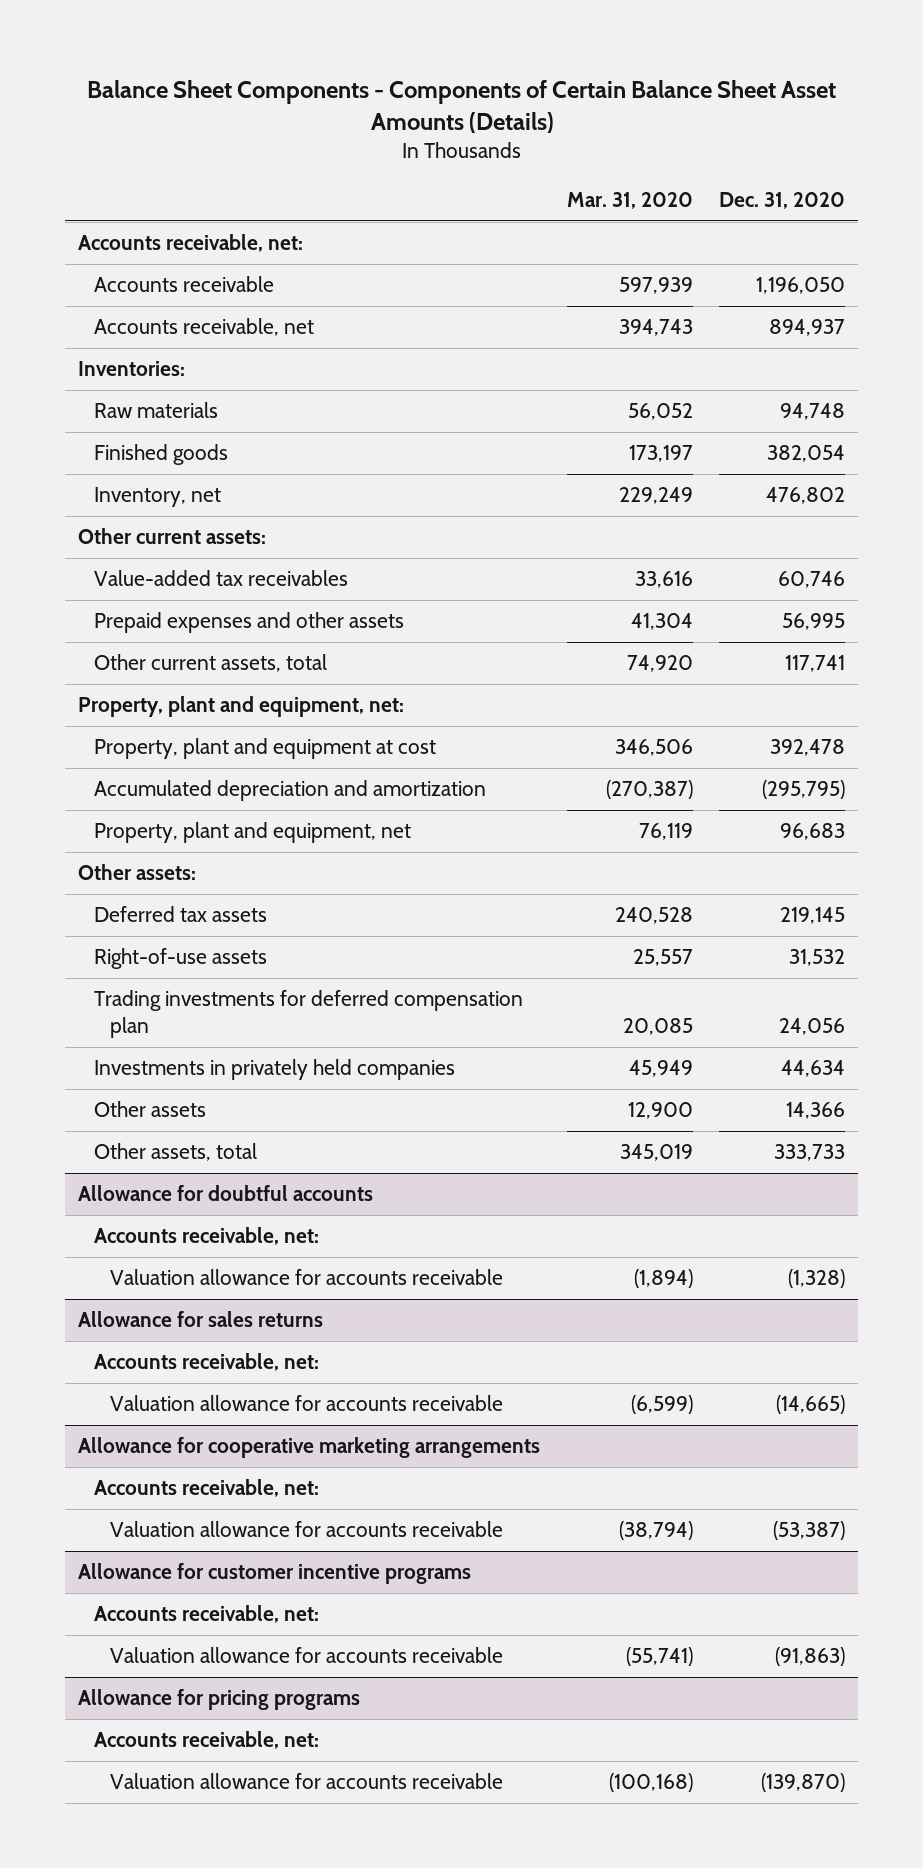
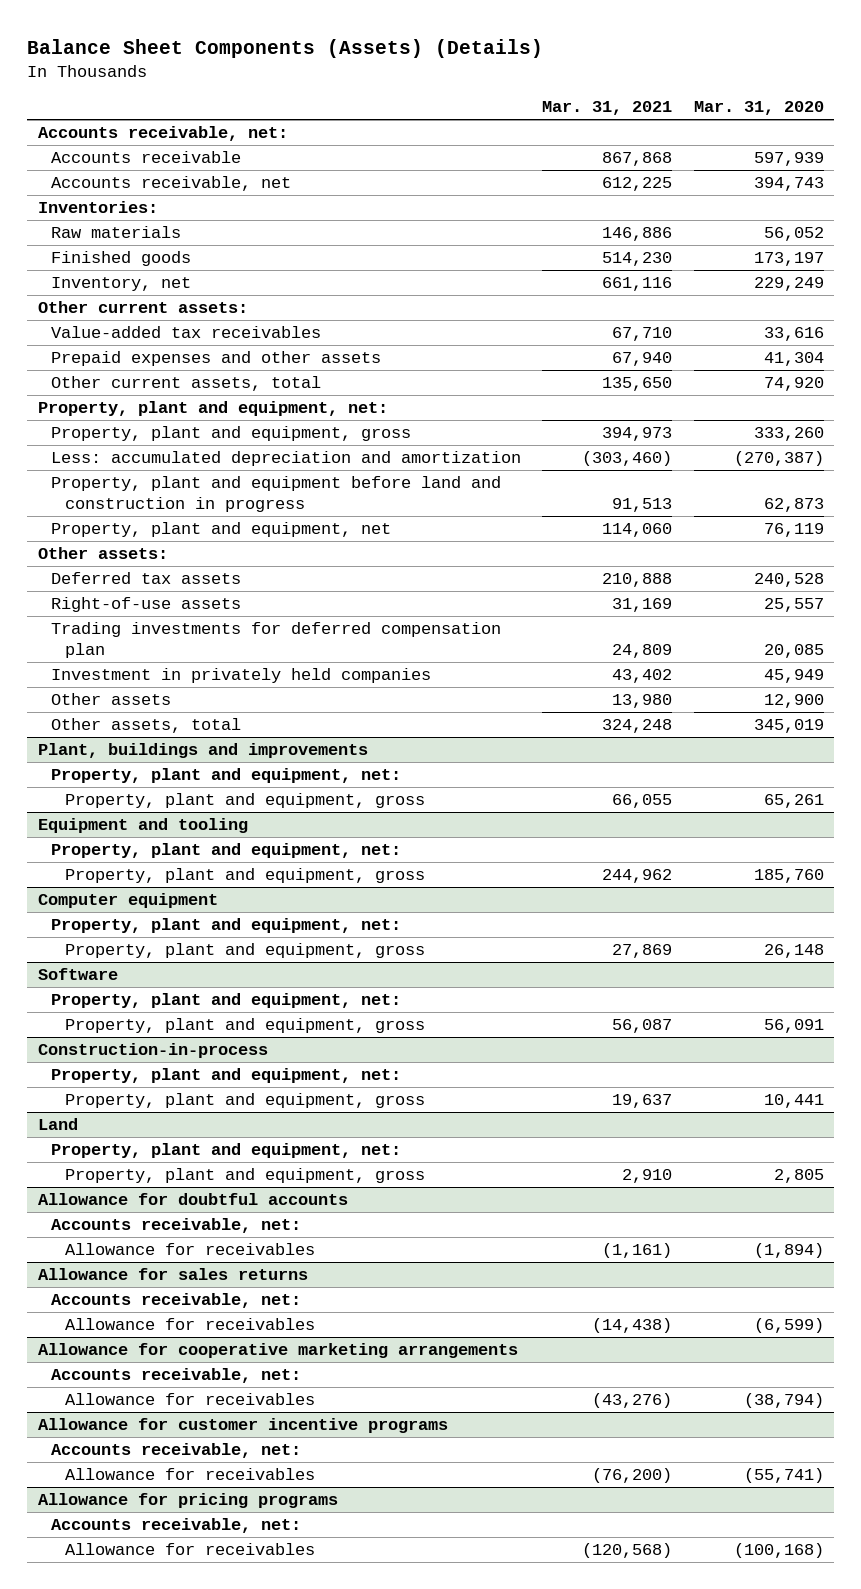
- Balance Sheet Components - Components of Certain Balance Sheet Asset Amounts (Details)
+ Balance Sheet Components (Assets) (Details)
- | Mar. 31, 2020 | Dec. 31, 2020
+ | Mar. 31, 2021 | Mar. 31, 2020
- Property, plant and equipment at cost | 346,506 | 392,478
- Accumulated depreciation and amortization | (270,387) | (295,795)
+ Property, plant and equipment, gross | 394,973 | 333,260
+ Less: accumulated depreciation and amortization | (303,460) | (270,387)
+ Property, plant and equipment before land and construction in progress | 91,513 | 62,873
- Investments in privately held companies | 45,949 | 44,634
+ Investment in privately held companies | 43,402 | 45,949
+ Plant, buildings and improvements
+ Property, plant and equipment, net:
+ Property, plant and equipment, gross | 66,055 | 65,261
+ Equipment and tooling
+ Property, plant and equipment, net:
+ Property, plant and equipment, gross | 244,962 | 185,760
+ Computer equipment
+ Property, plant and equipment, net:
+ Property, plant and equipment, gross | 27,869 | 26,148
+ Software
+ Property, plant and equipment, net:
+ Property, plant and equipment, gross | 56,087 | 56,091
+ Construction-in-process
+ Property, plant and equipment, net:
+ Property, plant and equipment, gross | 19,637 | 10,441
+ Land
+ Property, plant and equipment, net:
+ Property, plant and equipment, gross | 2,910 | 2,805
@ Allowance for doubtful accounts
- Valuation allowance for accounts receivable | (1,894) | (1,328)
+ Allowance for receivables | (1,161) | (1,894)
@ Allowance for sales returns
- Valuation allowance for accounts receivable | (6,599) | (14,665)
+ Allowance for receivables | (14,438) | (6,599)
@ Allowance for cooperative marketing arrangements
- Valuation allowance for accounts receivable | (38,794) | (53,387)
+ Allowance for receivables | (43,276) | (38,794)
@ Allowance for customer incentive programs
- Valuation allowance for accounts receivable | (55,741) | (91,863)
+ Allowance for receivables | (76,200) | (55,741)
@ Allowance for pricing programs
- Valuation allowance for accounts receivable | (100,168) | (139,870)
+ Allowance for receivables | (120,568) | (100,168)

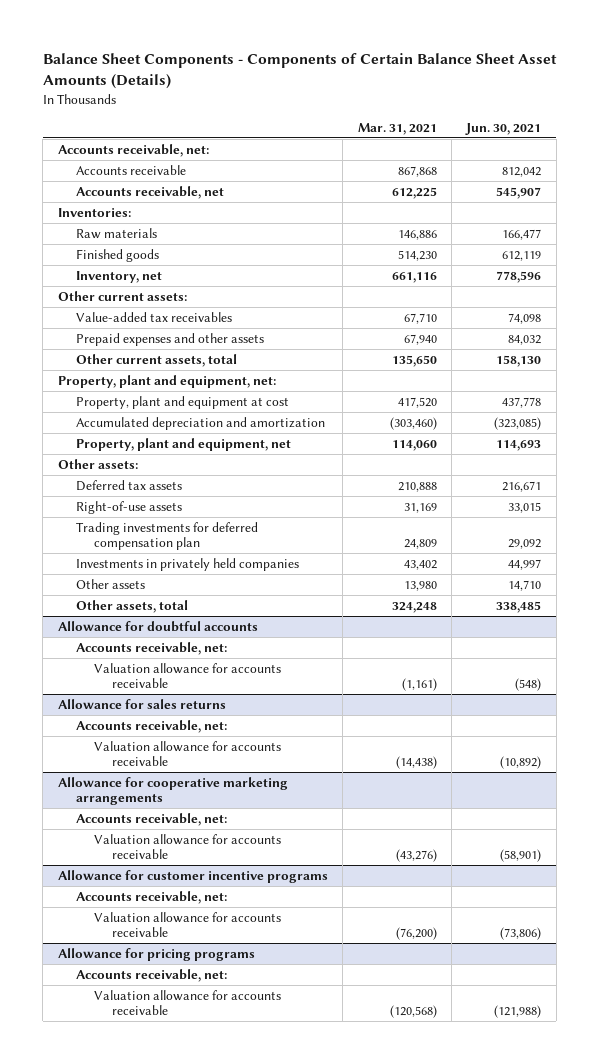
- Balance Sheet Components (Assets) (Details)
+ Balance Sheet Components - Components of Certain Balance Sheet Asset Amounts (Details)
- | Mar. 31, 2021 | Mar. 31, 2020
+ | Mar. 31, 2021 | Jun. 30, 2021
- Property, plant and equipment, gross | 394,973 | 333,260
- Less: accumulated depreciation and amortization | (303,460) | (270,387)
- Property, plant and equipment before land and construction in progress | 91,513 | 62,873
+ Property, plant and equipment at cost | 417,520 | 437,778
+ Accumulated depreciation and amortization | (303,460) | (323,085)
- Investment in privately held companies | 43,402 | 45,949
+ Investments in privately held companies | 43,402 | 44,997
- Plant, buildings and improvements
- Property, plant and equipment, net:
- Property, plant and equipment, gross | 66,055 | 65,261
- Equipment and tooling
- Property, plant and equipment, net:
- Property, plant and equipment, gross | 244,962 | 185,760
- Computer equipment
- Property, plant and equipment, net:
- Property, plant and equipment, gross | 27,869 | 26,148
- Software
- Property, plant and equipment, net:
- Property, plant and equipment, gross | 56,087 | 56,091
- Construction-in-process
- Property, plant and equipment, net:
- Property, plant and equipment, gross | 19,637 | 10,441
- Land
- Property, plant and equipment, net:
- Property, plant and equipment, gross | 2,910 | 2,805
@ Allowance for doubtful accounts
- Allowance for receivables | (1,161) | (1,894)
+ Valuation allowance for accounts receivable | (1,161) | (548)
@ Allowance for sales returns
- Allowance for receivables | (14,438) | (6,599)
+ Valuation allowance for accounts receivable | (14,438) | (10,892)
@ Allowance for cooperative marketing arrangements
- Allowance for receivables | (43,276) | (38,794)
+ Valuation allowance for accounts receivable | (43,276) | (58,901)
@ Allowance for customer incentive programs
- Allowance for receivables | (76,200) | (55,741)
+ Valuation allowance for accounts receivable | (76,200) | (73,806)
@ Allowance for pricing programs
- Allowance for receivables | (120,568) | (100,168)
+ Valuation allowance for accounts receivable | (120,568) | (121,988)

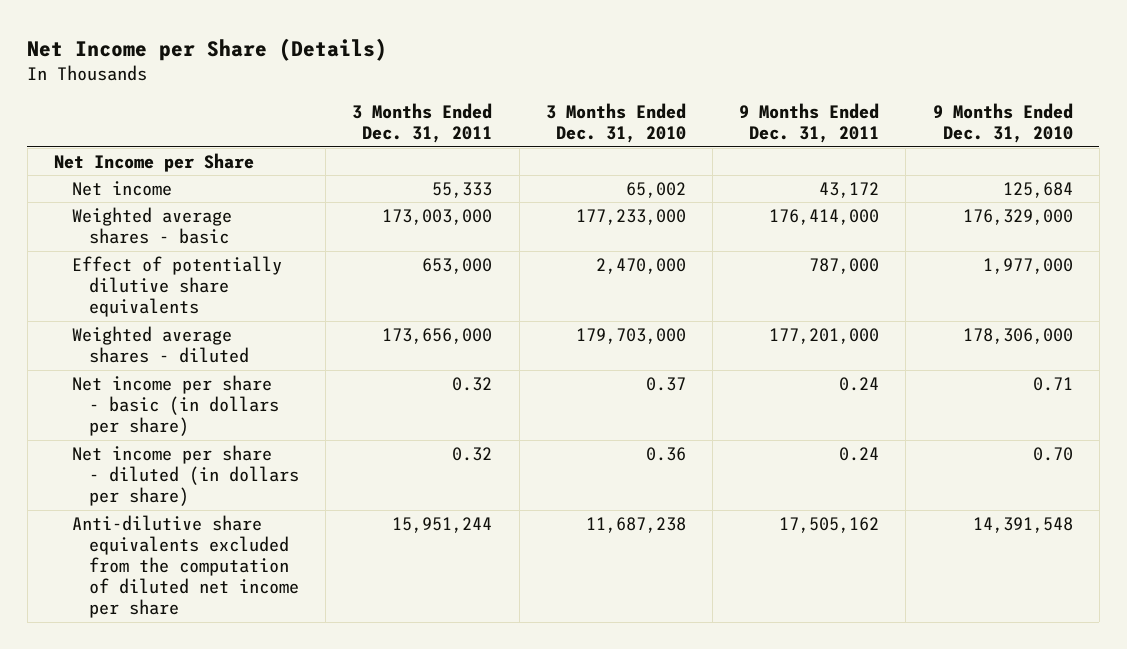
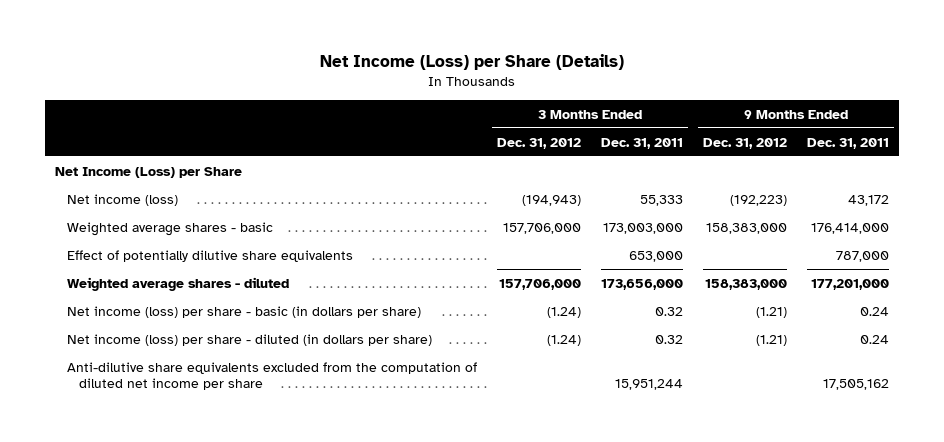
- Net Income per Share (Details)
+ Net Income (Loss) per Share (Details)
- | 3 Months Ended Dec. 31, 2011 | 3 Months Ended Dec. 31, 2010 | 9 Months Ended Dec. 31, 2011 | 9 Months Ended Dec. 31, 2010
+ | 3 Months Ended Dec. 31, 2012 | 3 Months Ended Dec. 31, 2011 | 9 Months Ended Dec. 31, 2012 | 9 Months Ended Dec. 31, 2011
- Net Income per Share
- Net income | 55,333 | 65,002 | 43,172 | 125,684
+ Net Income (Loss) per Share
+ Net income (loss) | (194,943) | 55,333 | (192,223) | 43,172
- Net income per share - basic (in dollars per share) | 0.32 | 0.37 | 0.24 | 0.71
- Net income per share - diluted (in dollars per share) | 0.32 | 0.36 | 0.24 | 0.70
+ Net income (loss) per share - basic (in dollars per share) | (1.24) | 0.32 | (1.21) | 0.24
+ Net income (loss) per share - diluted (in dollars per share) | (1.24) | 0.32 | (1.21) | 0.24

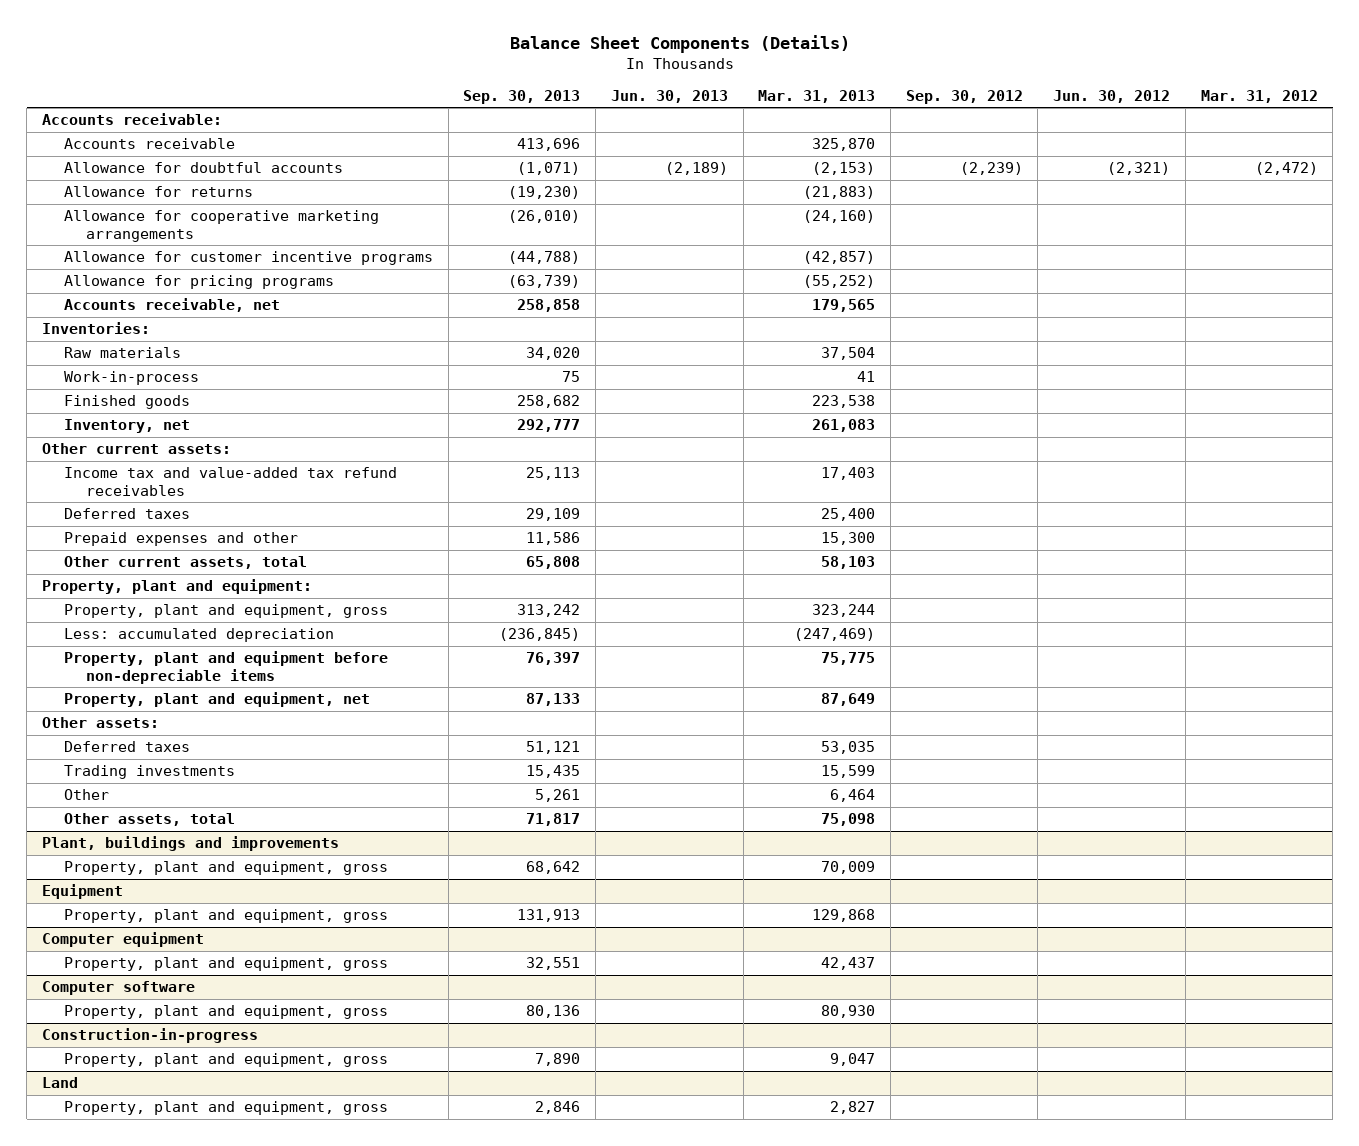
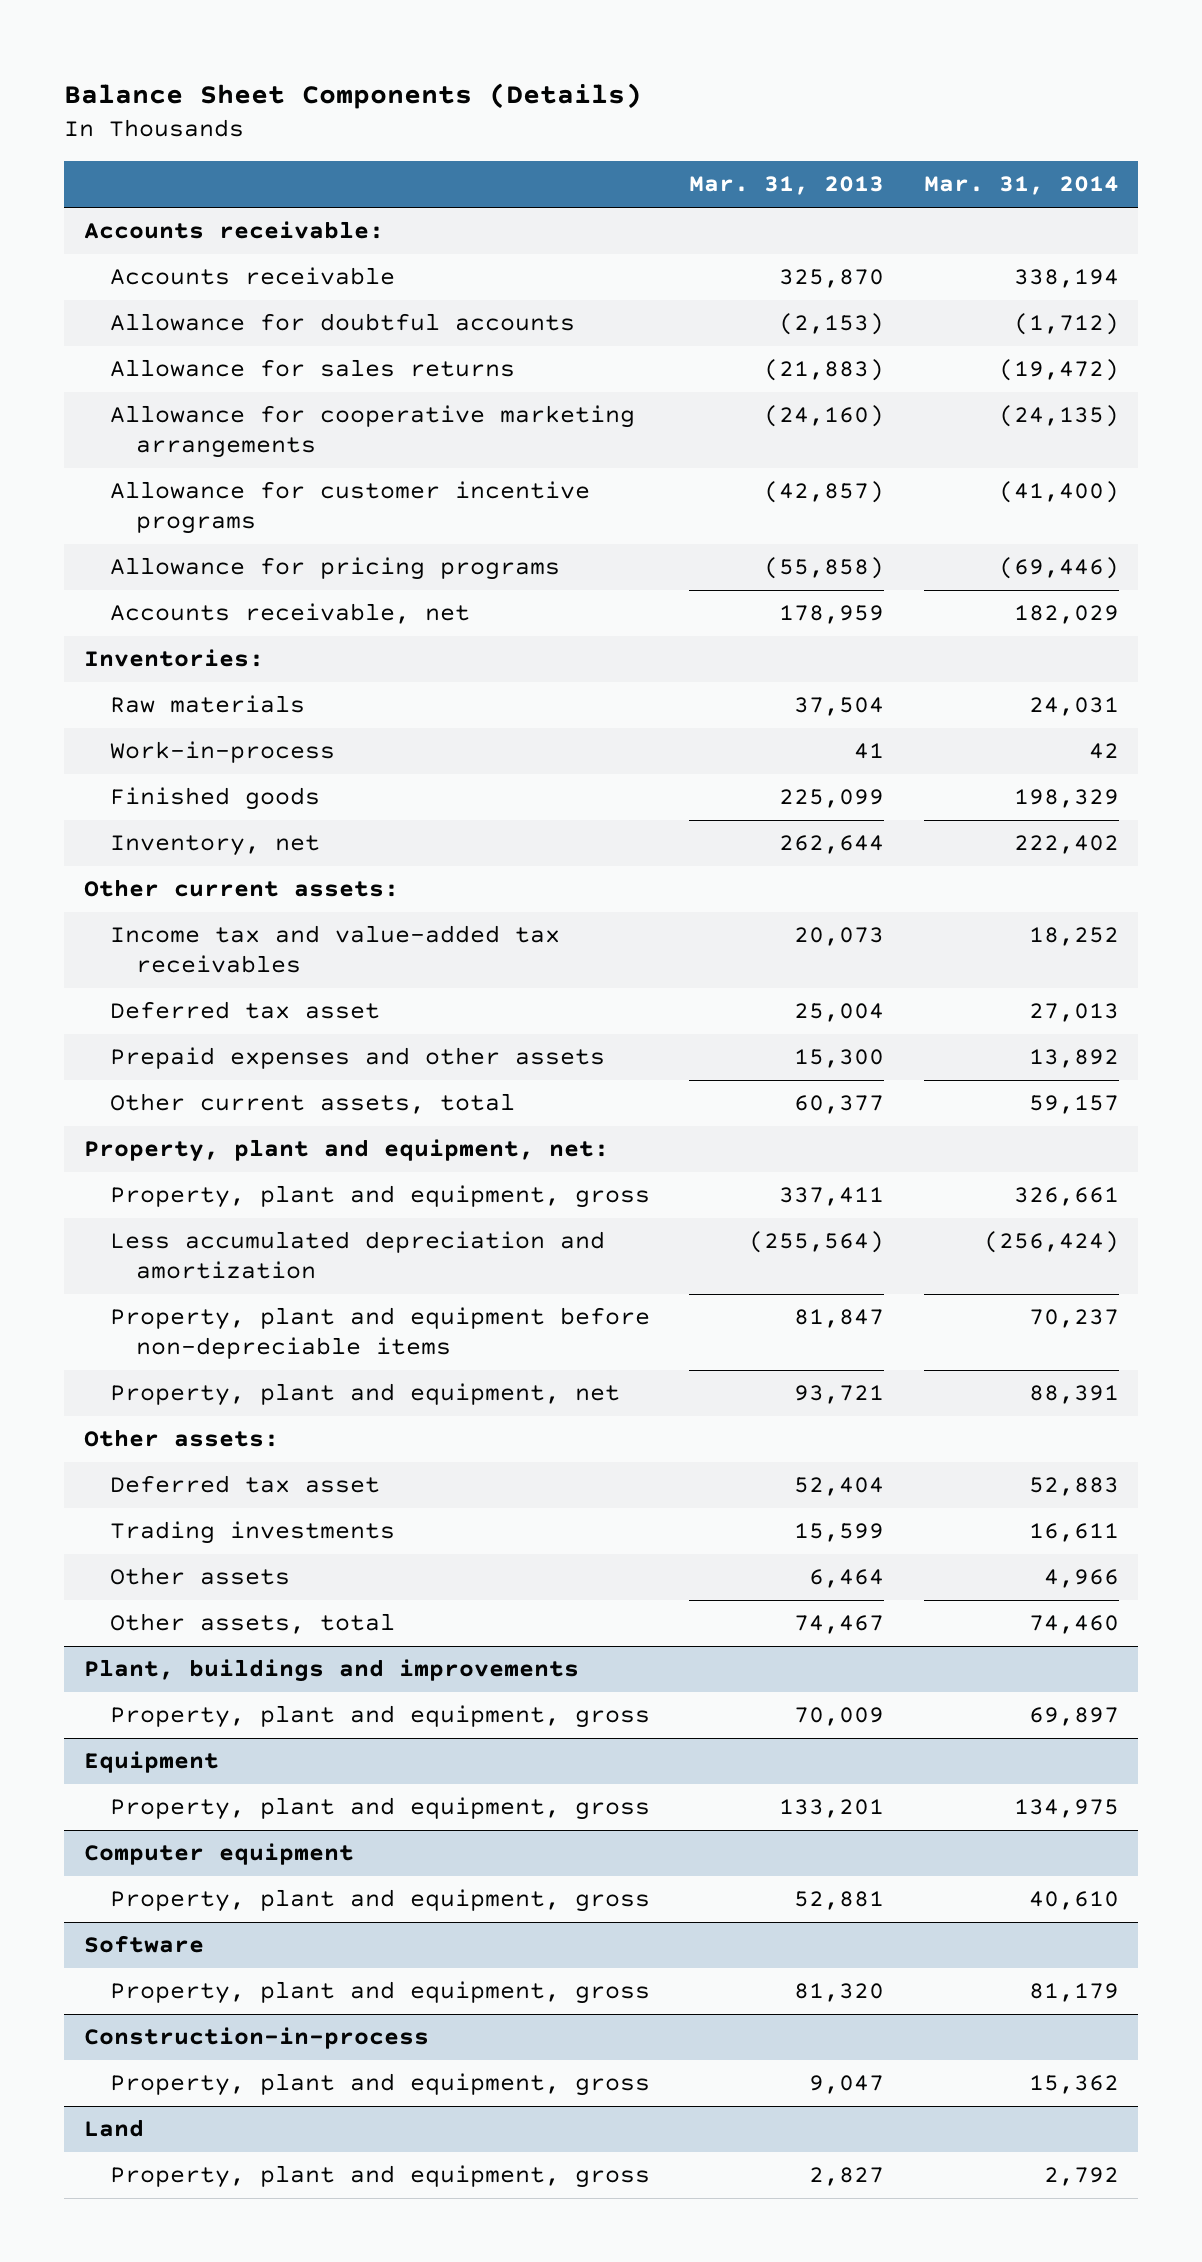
- | Sep. 30, 2013 | Jun. 30, 2013 | Mar. 31, 2013 | Sep. 30, 2012 | Jun. 30, 2012 | Mar. 31, 2012
+ | Mar. 31, 2013 | Mar. 31, 2014
- Allowance for returns | (19,230) | | (21,883) | | |
+ Allowance for sales returns | (21,883) | (19,472)
- Allowance for pricing programs | (63,739) | | (55,252) | | |
- Accounts receivable, net | 258,858 | | 179,565 | | |
+ Allowance for pricing programs | (55,858) | (69,446)
+ Accounts receivable, net | 178,959 | 182,029
- Finished goods | 258,682 | | 223,538 | | |
- Inventory, net | 292,777 | | 261,083 | | |
+ Finished goods | 225,099 | 198,329
+ Inventory, net | 262,644 | 222,402
- Income tax and value-added tax refund receivables | 25,113 | | 17,403 | | |
- Deferred taxes | 29,109 | | 25,400 | | |
- Prepaid expenses and other | 11,586 | | 15,300 | | |
- Other current assets, total | 65,808 | | 58,103 | | |
- Property, plant and equipment:
- Property, plant and equipment, gross | 313,242 | | 323,244 | | |
- Less: accumulated depreciation | (236,845) | | (247,469) | | |
- Property, plant and equipment before non-depreciable items | 76,397 | | 75,775 | | |
- Property, plant and equipment, net | 87,133 | | 87,649 | | |
+ Income tax and value-added tax receivables | 20,073 | 18,252
+ Deferred tax asset | 25,004 | 27,013
+ Prepaid expenses and other assets | 15,300 | 13,892
+ Other current assets, total | 60,377 | 59,157
+ Property, plant and equipment, net:
+ Property, plant and equipment, gross | 337,411 | 326,661
+ Less accumulated depreciation and amortization | (255,564) | (256,424)
+ Property, plant and equipment before non-depreciable items | 81,847 | 70,237
+ Property, plant and equipment, net | 93,721 | 88,391
- Deferred taxes | 51,121 | | 53,035 | | |
+ Deferred tax asset | 52,404 | 52,883
- Other | 5,261 | | 6,464 | | |
- Other assets, total | 71,817 | | 75,098 | | |
+ Other assets | 6,464 | 4,966
+ Other assets, total | 74,467 | 74,460
@ Equipment
- Property, plant and equipment, gross | 131,913 | | 129,868 | | |
+ Property, plant and equipment, gross | 133,201 | 134,975
@ Computer equipment
- Property, plant and equipment, gross | 32,551 | | 42,437 | | |
- Computer software
- Property, plant and equipment, gross | 80,136 | | 80,930 | | |
- Construction-in-progress
@ Computer equipment
+ Property, plant and equipment, gross | 52,881 | 40,610
+ Software
+ Property, plant and equipment, gross | 81,320 | 81,179
+ Construction-in-process

